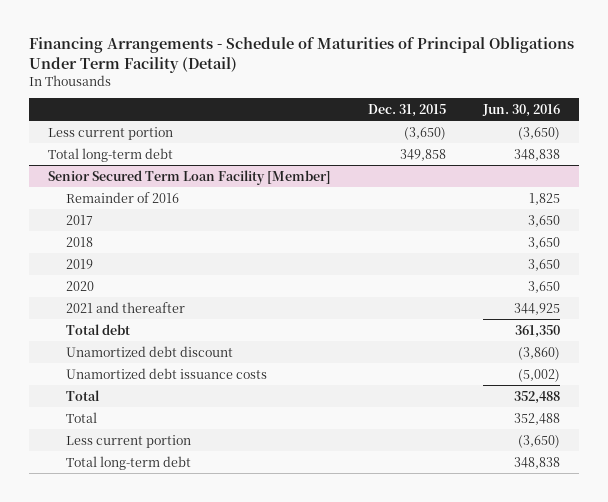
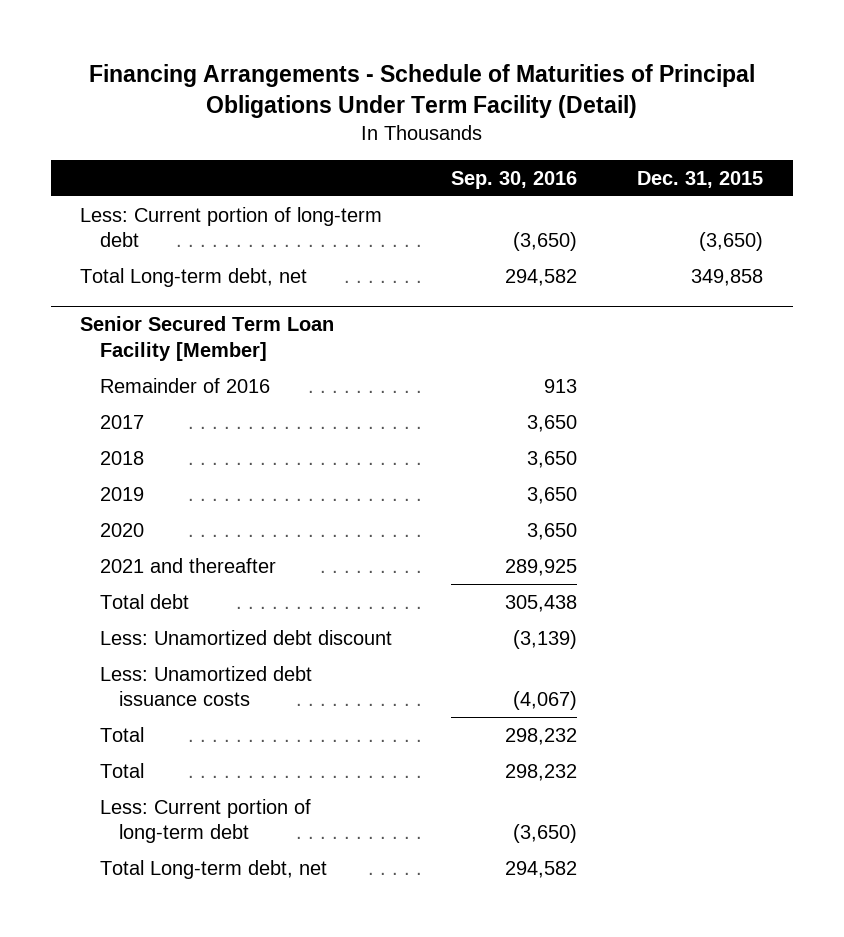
- | Dec. 31, 2015 | Jun. 30, 2016
+ | Sep. 30, 2016 | Dec. 31, 2015
- Less current portion | (3,650) | (3,650)
- Total long-term debt | 349,858 | 348,838
+ Less: Current portion of long-term debt | (3,650) | (3,650)
+ Total Long-term debt, net | 294,582 | 349,858
@ Senior Secured Term Loan Facility [Member]
- Unamortized debt discount | | (3,860)
- Unamortized debt issuance costs | | (5,002)
+ Less: Unamortized debt discount | (3,139) |
+ Less: Unamortized debt issuance costs | (4,067) |
- Less current portion | | (3,650)
- Total long-term debt | | 348,838
+ Less: Current portion of long-term debt | (3,650) |
+ Total Long-term debt, net | 294,582 |

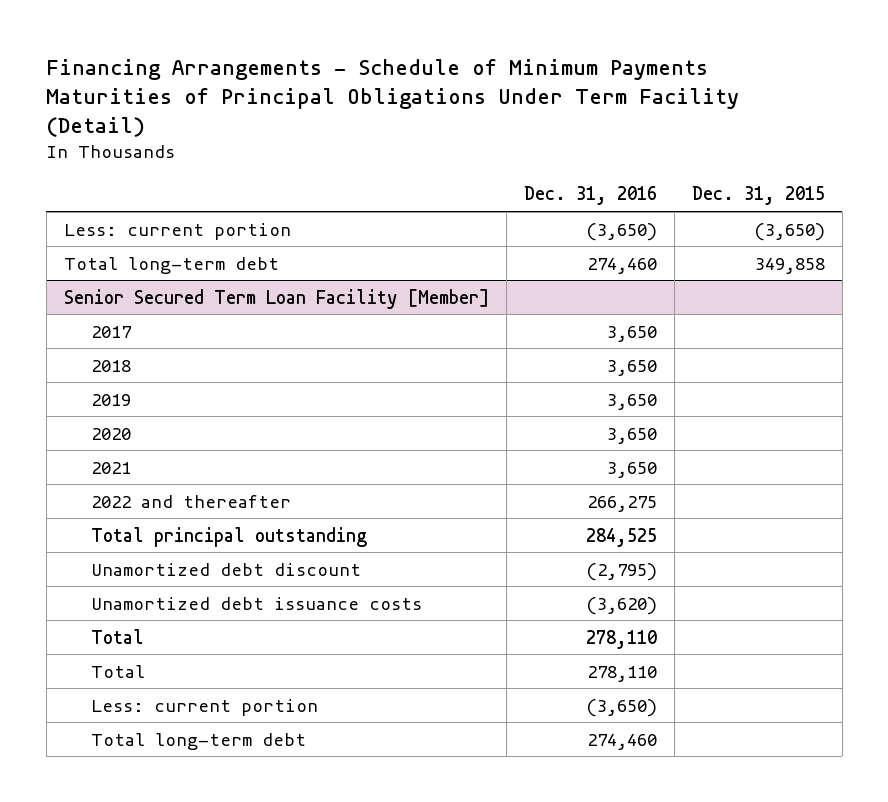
- Financing Arrangements - Schedule of Maturities of Principal Obligations Under Term Facility (Detail)
+ Financing Arrangements - Schedule of Minimum Payments Maturities of Principal Obligations Under Term Facility (Detail)
- | Sep. 30, 2016 | Dec. 31, 2015
+ | Dec. 31, 2016 | Dec. 31, 2015
- Less: Current portion of long-term debt | (3,650) | (3,650)
- Total Long-term debt, net | 294,582 | 349,858
+ Less: current portion | (3,650) | (3,650)
+ Total long-term debt | 274,460 | 349,858
@ Senior Secured Term Loan Facility [Member]
- Remainder of 2016 | 913 |
- 2021 and thereafter | 289,925 |
- Total debt | 305,438 |
- Less: Unamortized debt discount | (3,139) |
- Less: Unamortized debt issuance costs | (4,067) |
+ 2021 | 3,650 |
+ 2022 and thereafter | 266,275 |
+ Total principal outstanding | 284,525 |
+ Unamortized debt discount | (2,795) |
+ Unamortized debt issuance costs | (3,620) |
- Less: Current portion of long-term debt | (3,650) |
- Total Long-term debt, net | 294,582 |
+ Less: current portion | (3,650) |
+ Total long-term debt | 274,460 |

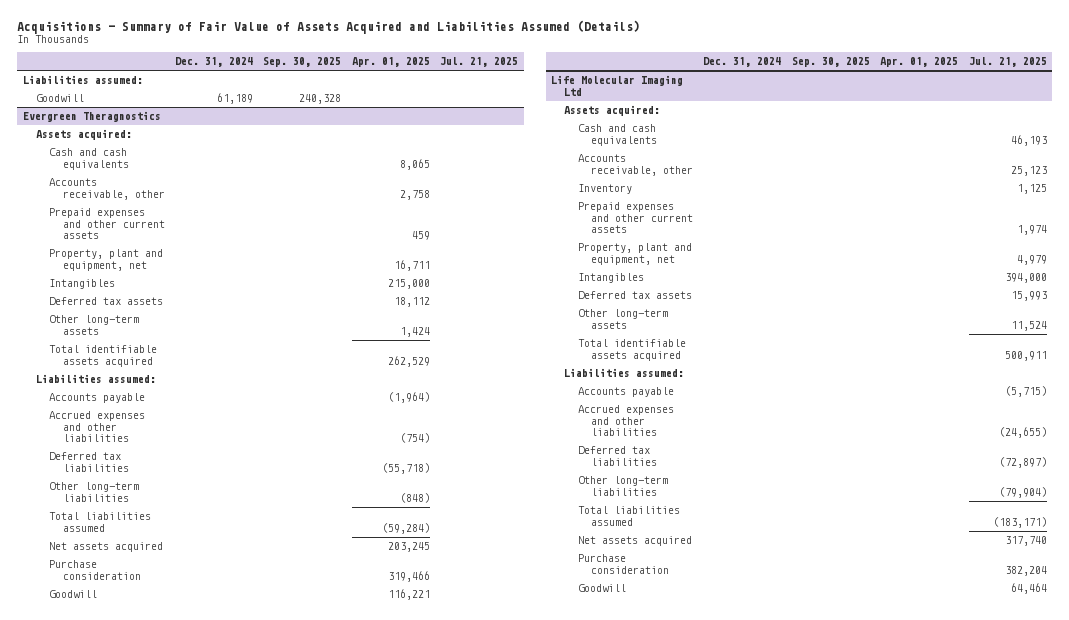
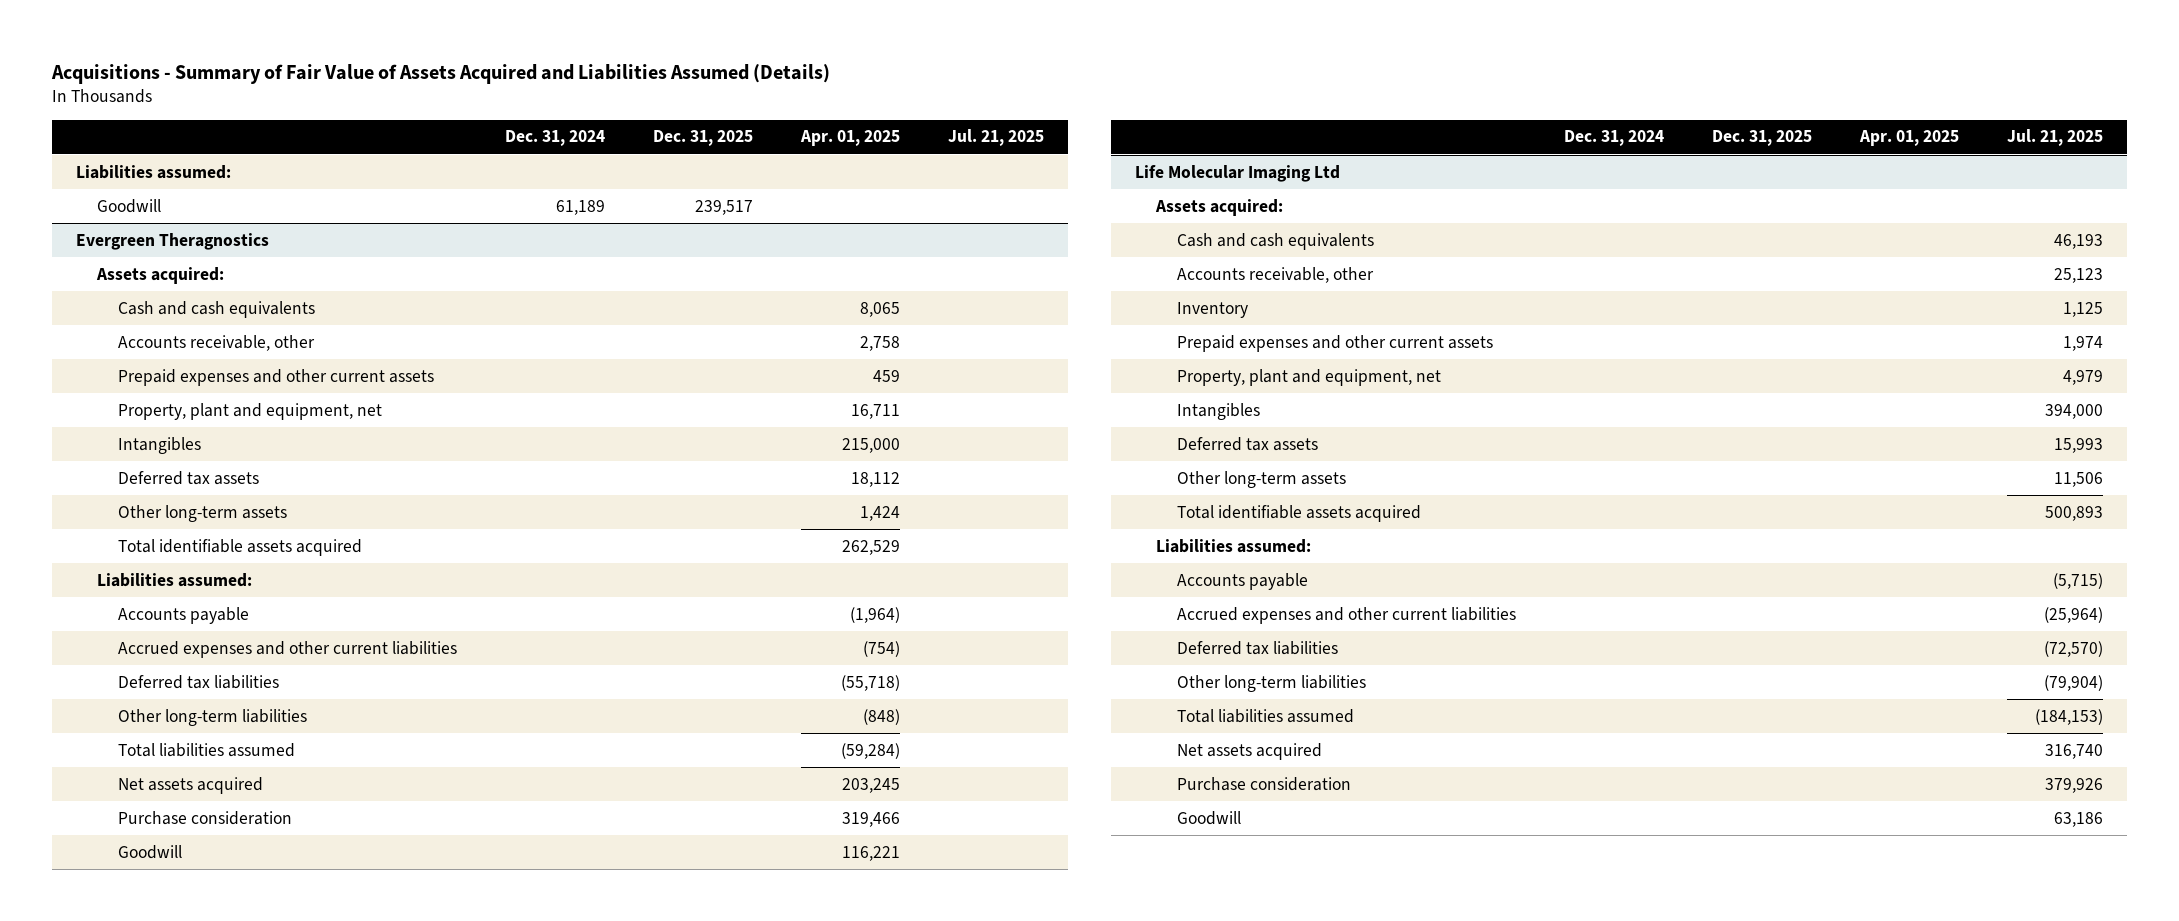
- | Dec. 31, 2024 | Sep. 30, 2025 | Apr. 01, 2025 | Jul. 21, 2025
+ | Dec. 31, 2024 | Dec. 31, 2025 | Apr. 01, 2025 | Jul. 21, 2025
@ Evergreen Theragnostics
- Accrued expenses and other liabilities | | | (754) |
+ Accrued expenses and other current liabilities | | | (754) |
@ Life Molecular Imaging Ltd
- Other long-term assets | | | | 11,524
- Total identifiable assets acquired | | | | 500,911
+ Other long-term assets | | | | 11,506
+ Total identifiable assets acquired | | | | 500,893
- Accrued expenses and other liabilities | | | | (24,655)
- Deferred tax liabilities | | | | (72,897)
+ Accrued expenses and other current liabilities | | | | (25,964)
+ Deferred tax liabilities | | | | (72,570)
- Total liabilities assumed | | | | (183,171)
- Net assets acquired | | | | 317,740
- Purchase consideration | | | | 382,204
- Goodwill | | | | 64,464
+ Total liabilities assumed | | | | (184,153)
+ Net assets acquired | | | | 316,740
+ Purchase consideration | | | | 379,926
+ Goodwill | | | | 63,186

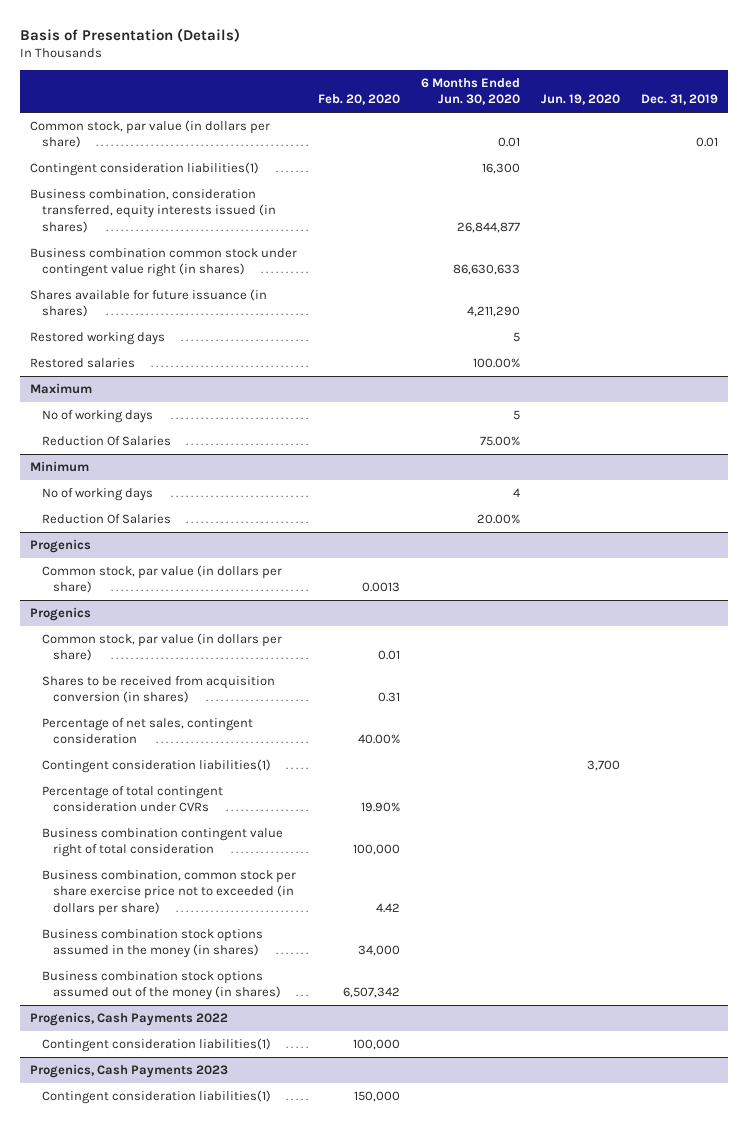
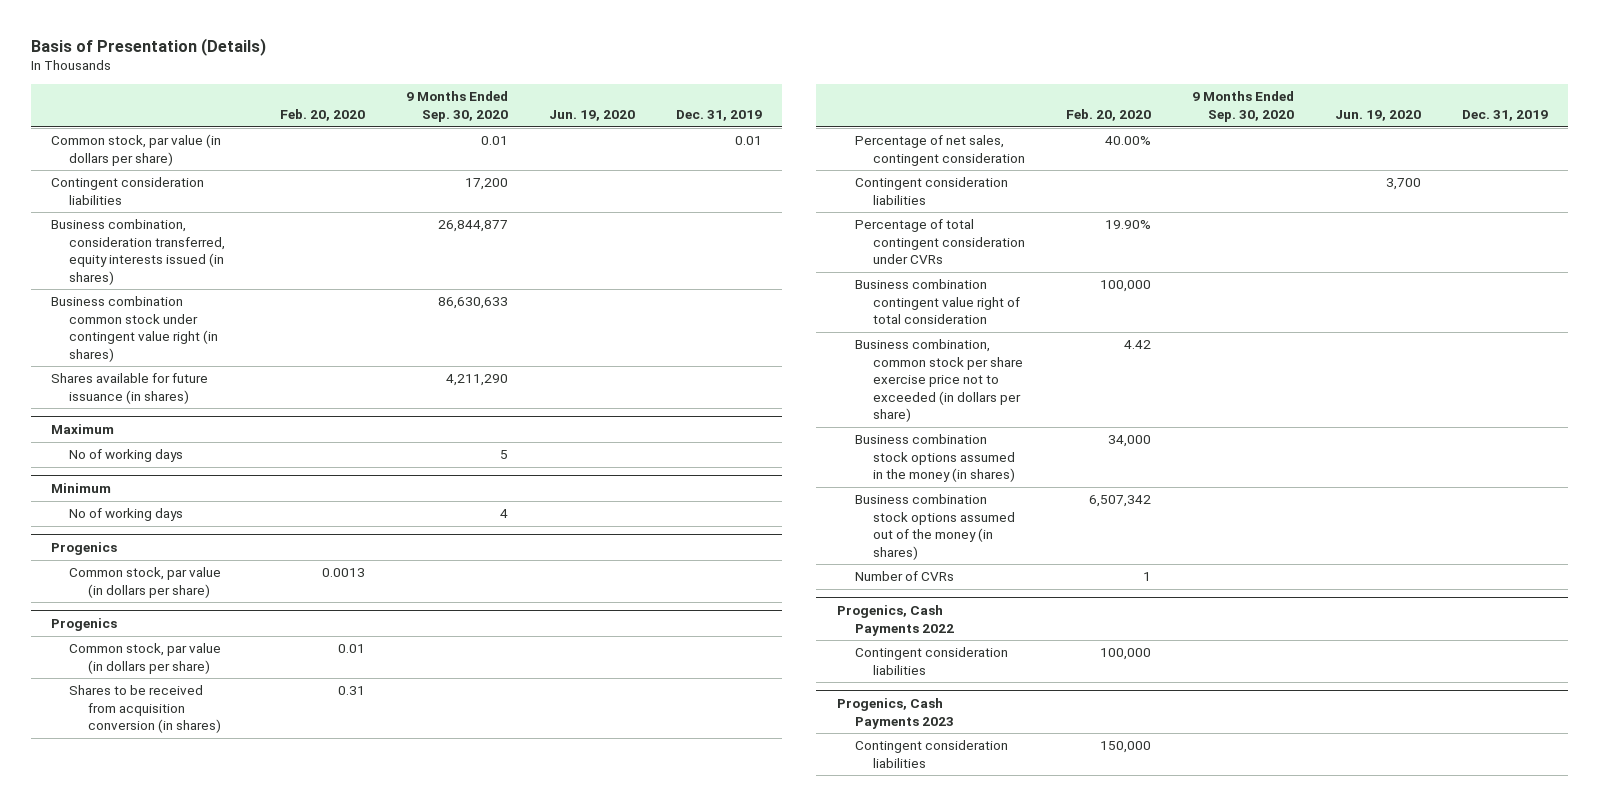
- | Feb. 20, 2020 | 6 Months Ended Jun. 30, 2020 | Jun. 19, 2020 | Dec. 31, 2019
+ | Feb. 20, 2020 | 9 Months Ended Sep. 30, 2020 | Jun. 19, 2020 | Dec. 31, 2019
- Contingent consideration liabilities(1) | | 16,300 | |
+ Contingent consideration liabilities | | 17,200 | |
- Restored working days | | 5 | |
- Restored salaries | | 100.00% | |
@ Maximum
- Reduction Of Salaries | | 75.00% | |
@ Minimum
- Reduction Of Salaries | | 20.00% | |
@ Progenics
- Contingent consideration liabilities(1) | | | 3,700 |
+ Contingent consideration liabilities | | | 3,700 |
+ Number of CVRs | 1 | | |
@ Progenics, Cash Payments 2022
- Contingent consideration liabilities(1) | 100,000 | | |
+ Contingent consideration liabilities | 100,000 | | |
@ Progenics, Cash Payments 2023
- Contingent consideration liabilities(1) | 150,000 | | |
+ Contingent consideration liabilities | 150,000 | | |

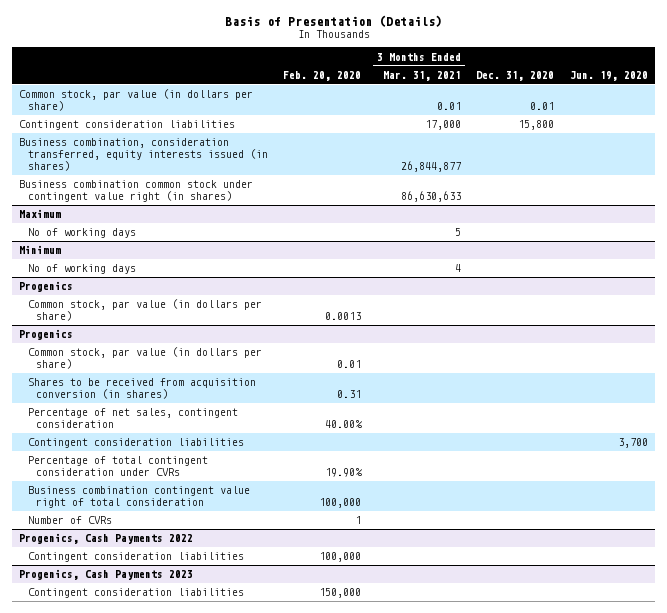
- | Feb. 20, 2020 | 9 Months Ended Sep. 30, 2020 | Jun. 19, 2020 | Dec. 31, 2019
+ | Feb. 20, 2020 | 3 Months Ended Mar. 31, 2021 | Dec. 31, 2020 | Jun. 19, 2020
- Shares available for future issuance (in shares) | | 4,211,290 | |
@ Progenics
- Business combination, common stock per share exercise price not to exceeded (in dollars per share) | 4.42 | | |
- Business combination stock options assumed in the money (in shares) | 34,000 | | |
- Business combination stock options assumed out of the money (in shares) | 6,507,342 | | |

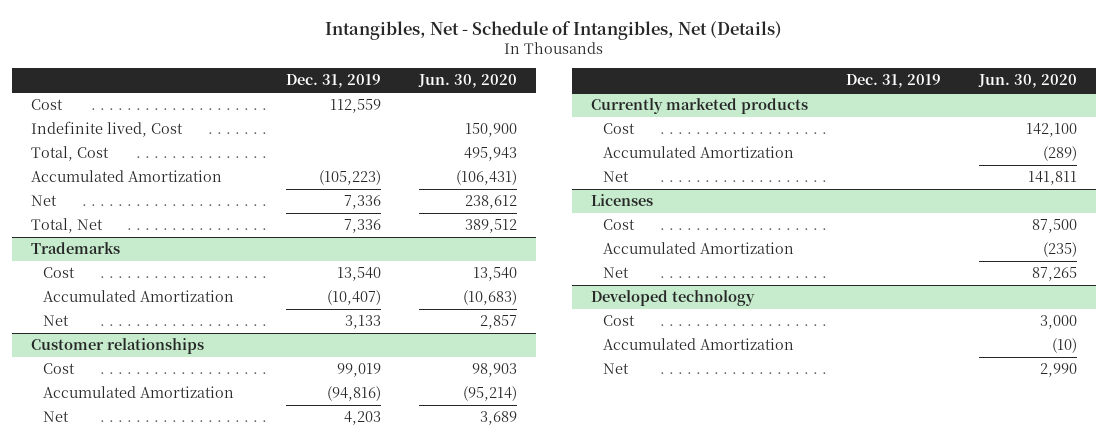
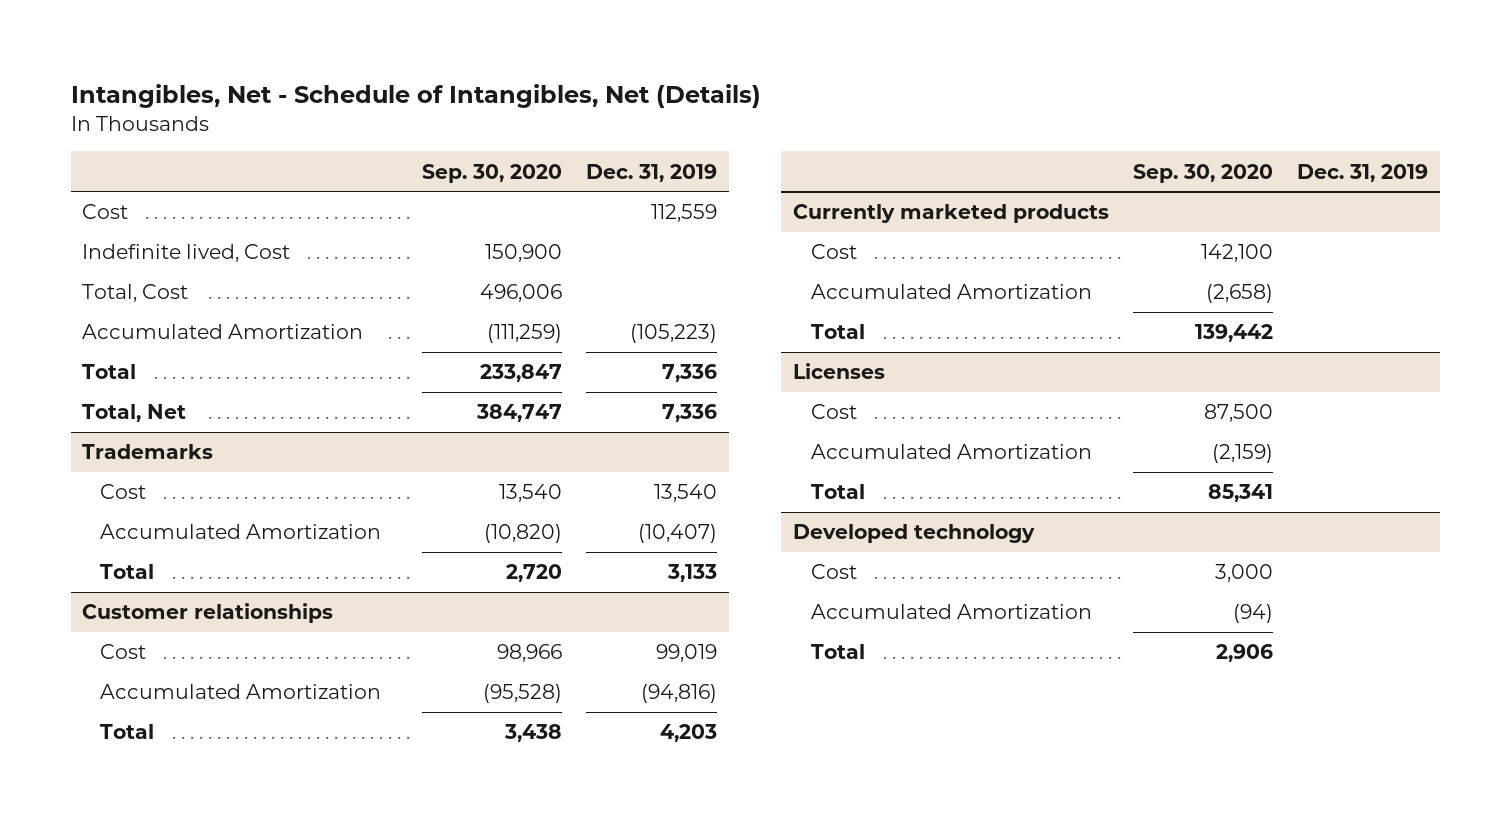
- | Dec. 31, 2019 | Jun. 30, 2020
+ | Sep. 30, 2020 | Dec. 31, 2019
- Net | 7,336 | 238,612
+ Total | 233,847 | 7,336
@ Trademarks
- Net | 3,133 | 2,857
+ Total | 2,720 | 3,133
@ Customer relationships
- Net | 4,203 | 3,689
+ Total | 3,438 | 4,203
@ Currently marketed products
- Net | | 141,811
+ Total | 139,442 |
@ Licenses
- Net | | 87,265
+ Total | 85,341 |
@ Developed technology
- Net | | 2,990
+ Total | 2,906 |

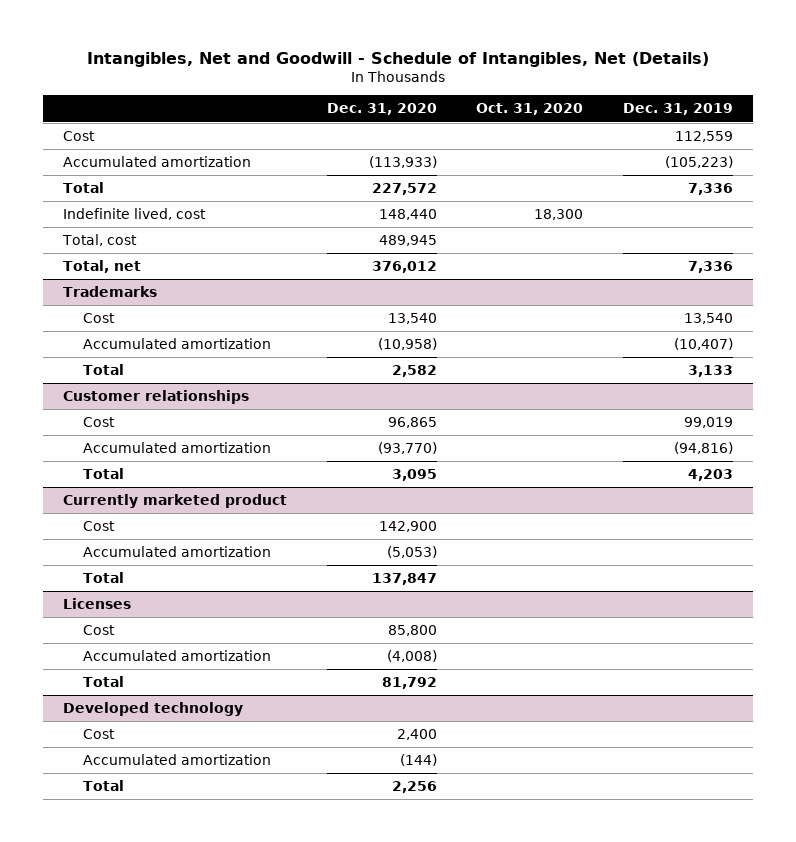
- Intangibles, Net - Schedule of Intangibles, Net (Details)
+ Intangibles, Net and Goodwill - Schedule of Intangibles, Net (Details)
- | Sep. 30, 2020 | Dec. 31, 2019
+ | Dec. 31, 2020 | Oct. 31, 2020 | Dec. 31, 2019
- Indefinite lived, Cost | 150,900 |
- Total, Cost | 496,006 |
- Accumulated Amortization | (111,259) | (105,223)
+ Accumulated amortization | (113,933) | | (105,223)
- Total, Net | 384,747 | 7,336
+ Indefinite lived, cost | 148,440 | 18,300 |
+ Total, cost | 489,945 | |
+ Total, net | 376,012 | | 7,336
@ Trademarks
- Accumulated Amortization | (10,820) | (10,407)
+ Accumulated amortization | (10,958) | | (10,407)
@ Customer relationships
- Accumulated Amortization | (95,528) | (94,816)
+ Accumulated amortization | (93,770) | | (94,816)
- Currently marketed products
+ Currently marketed product
- Accumulated Amortization | (2,658) |
+ Accumulated amortization | (5,053) | |
@ Licenses
- Accumulated Amortization | (2,159) |
+ Accumulated amortization | (4,008) | |
@ Developed technology
- Accumulated Amortization | (94) |
+ Accumulated amortization | (144) | |

